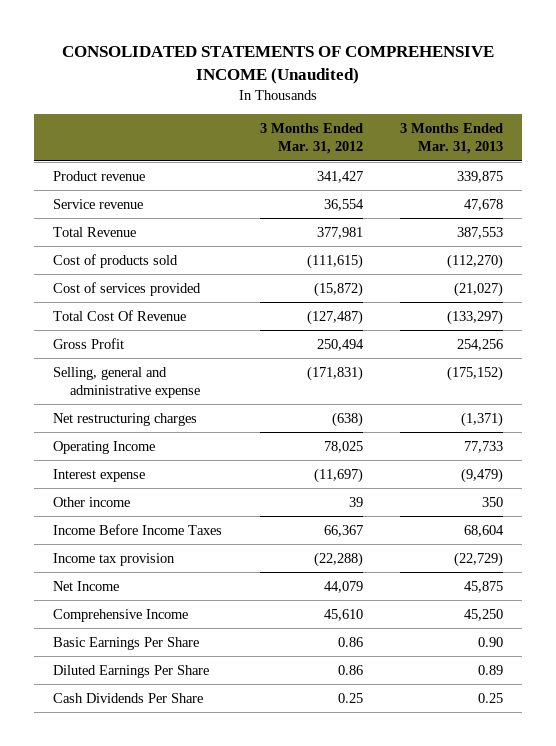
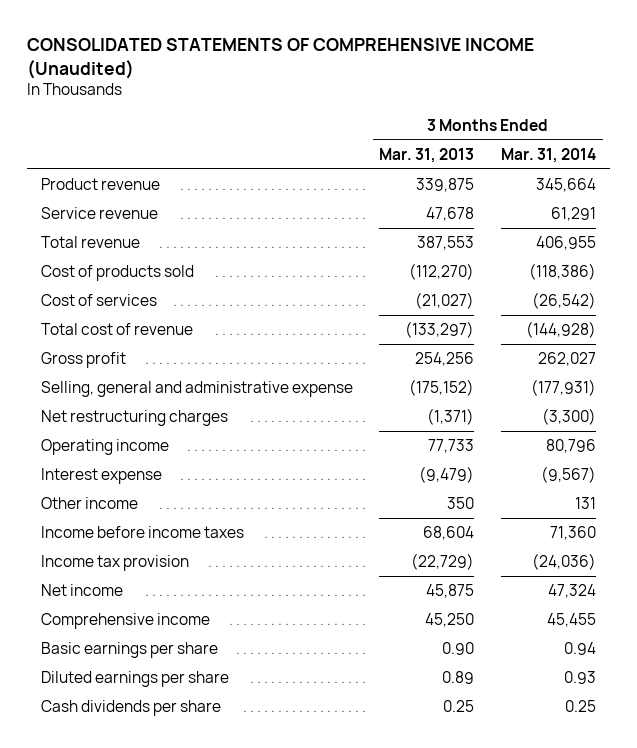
- | 3 Months Ended Mar. 31, 2012 | 3 Months Ended Mar. 31, 2013
+ | 3 Months Ended Mar. 31, 2013 | 3 Months Ended Mar. 31, 2014
- Total Revenue | 377,981 | 387,553
+ Total revenue | 387,553 | 406,955
- Cost of services provided | (15,872) | (21,027)
- Total Cost Of Revenue | (127,487) | (133,297)
- Gross Profit | 250,494 | 254,256
+ Cost of services | (21,027) | (26,542)
+ Total cost of revenue | (133,297) | (144,928)
+ Gross profit | 254,256 | 262,027
- Operating Income | 78,025 | 77,733
+ Operating income | 77,733 | 80,796
- Income Before Income Taxes | 66,367 | 68,604
+ Income before income taxes | 68,604 | 71,360
- Net Income | 44,079 | 45,875
- Comprehensive Income | 45,610 | 45,250
- Basic Earnings Per Share | 0.86 | 0.90
- Diluted Earnings Per Share | 0.86 | 0.89
- Cash Dividends Per Share | 0.25 | 0.25
+ Net income | 45,875 | 47,324
+ Comprehensive income | 45,250 | 45,455
+ Basic earnings per share | 0.90 | 0.94
+ Diluted earnings per share | 0.89 | 0.93
+ Cash dividends per share | 0.25 | 0.25

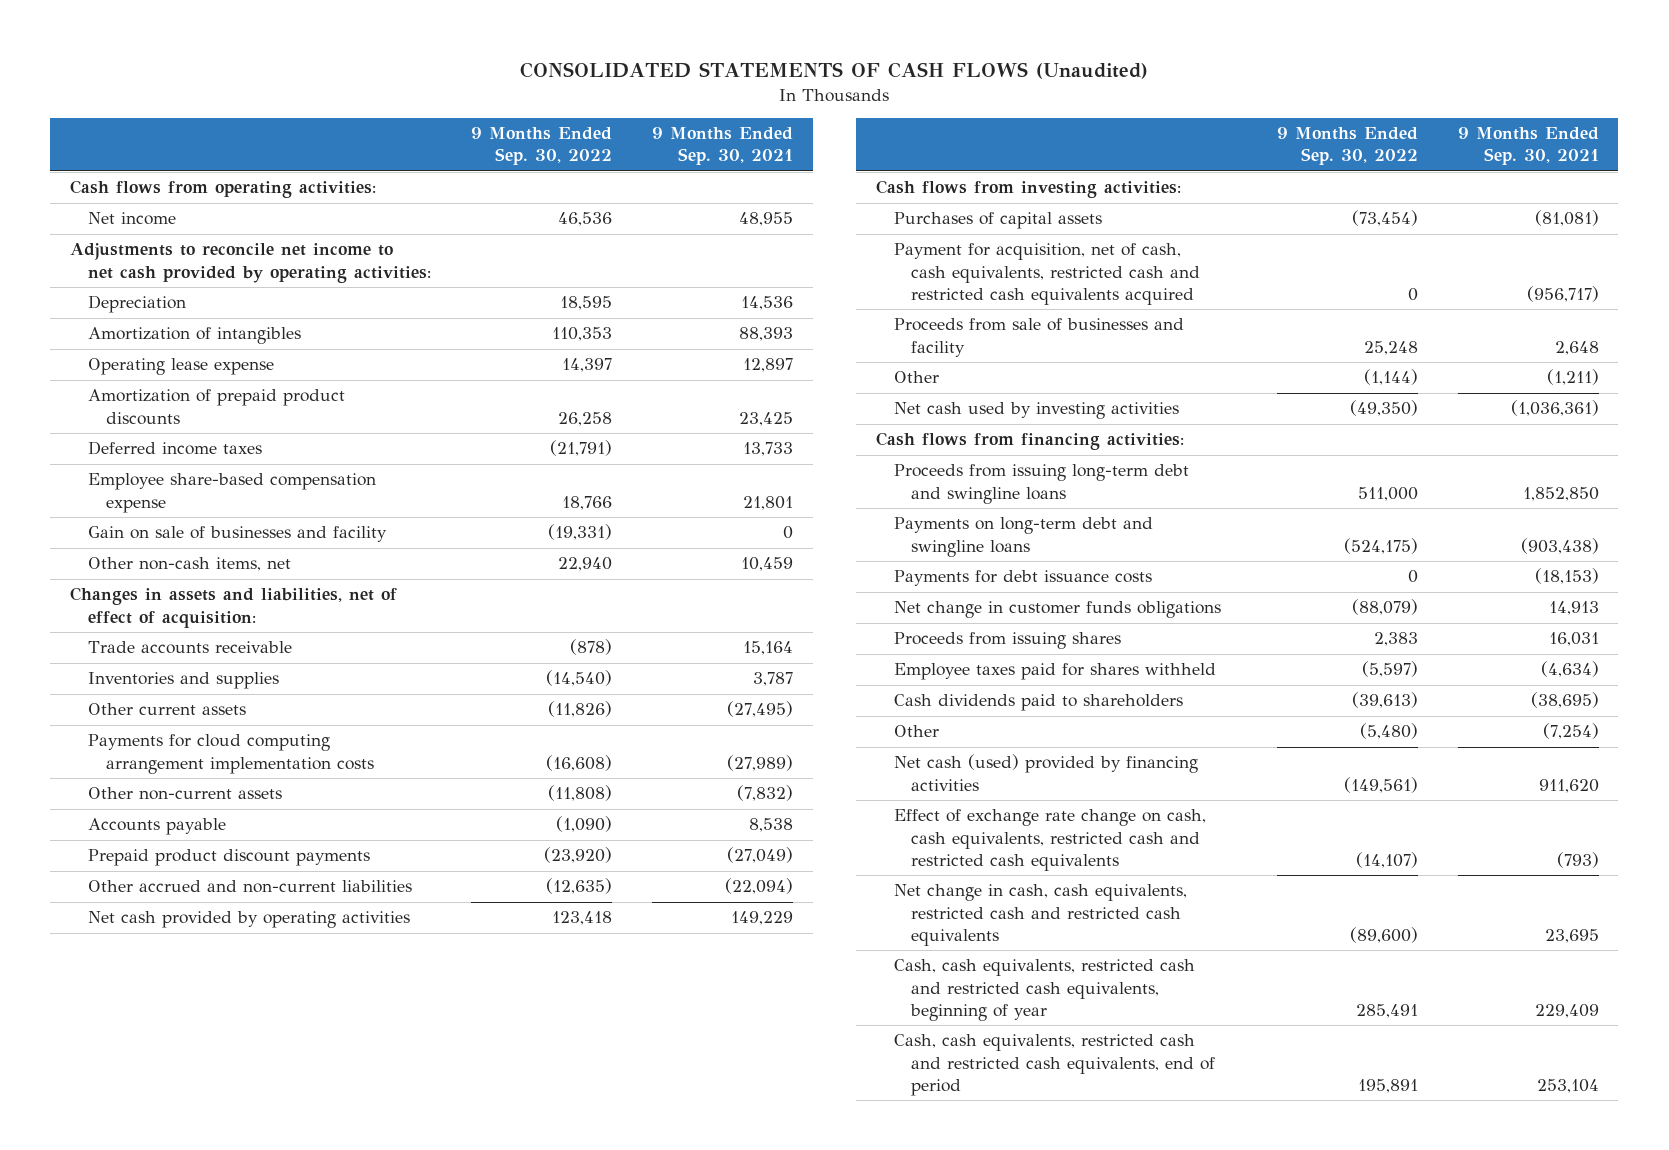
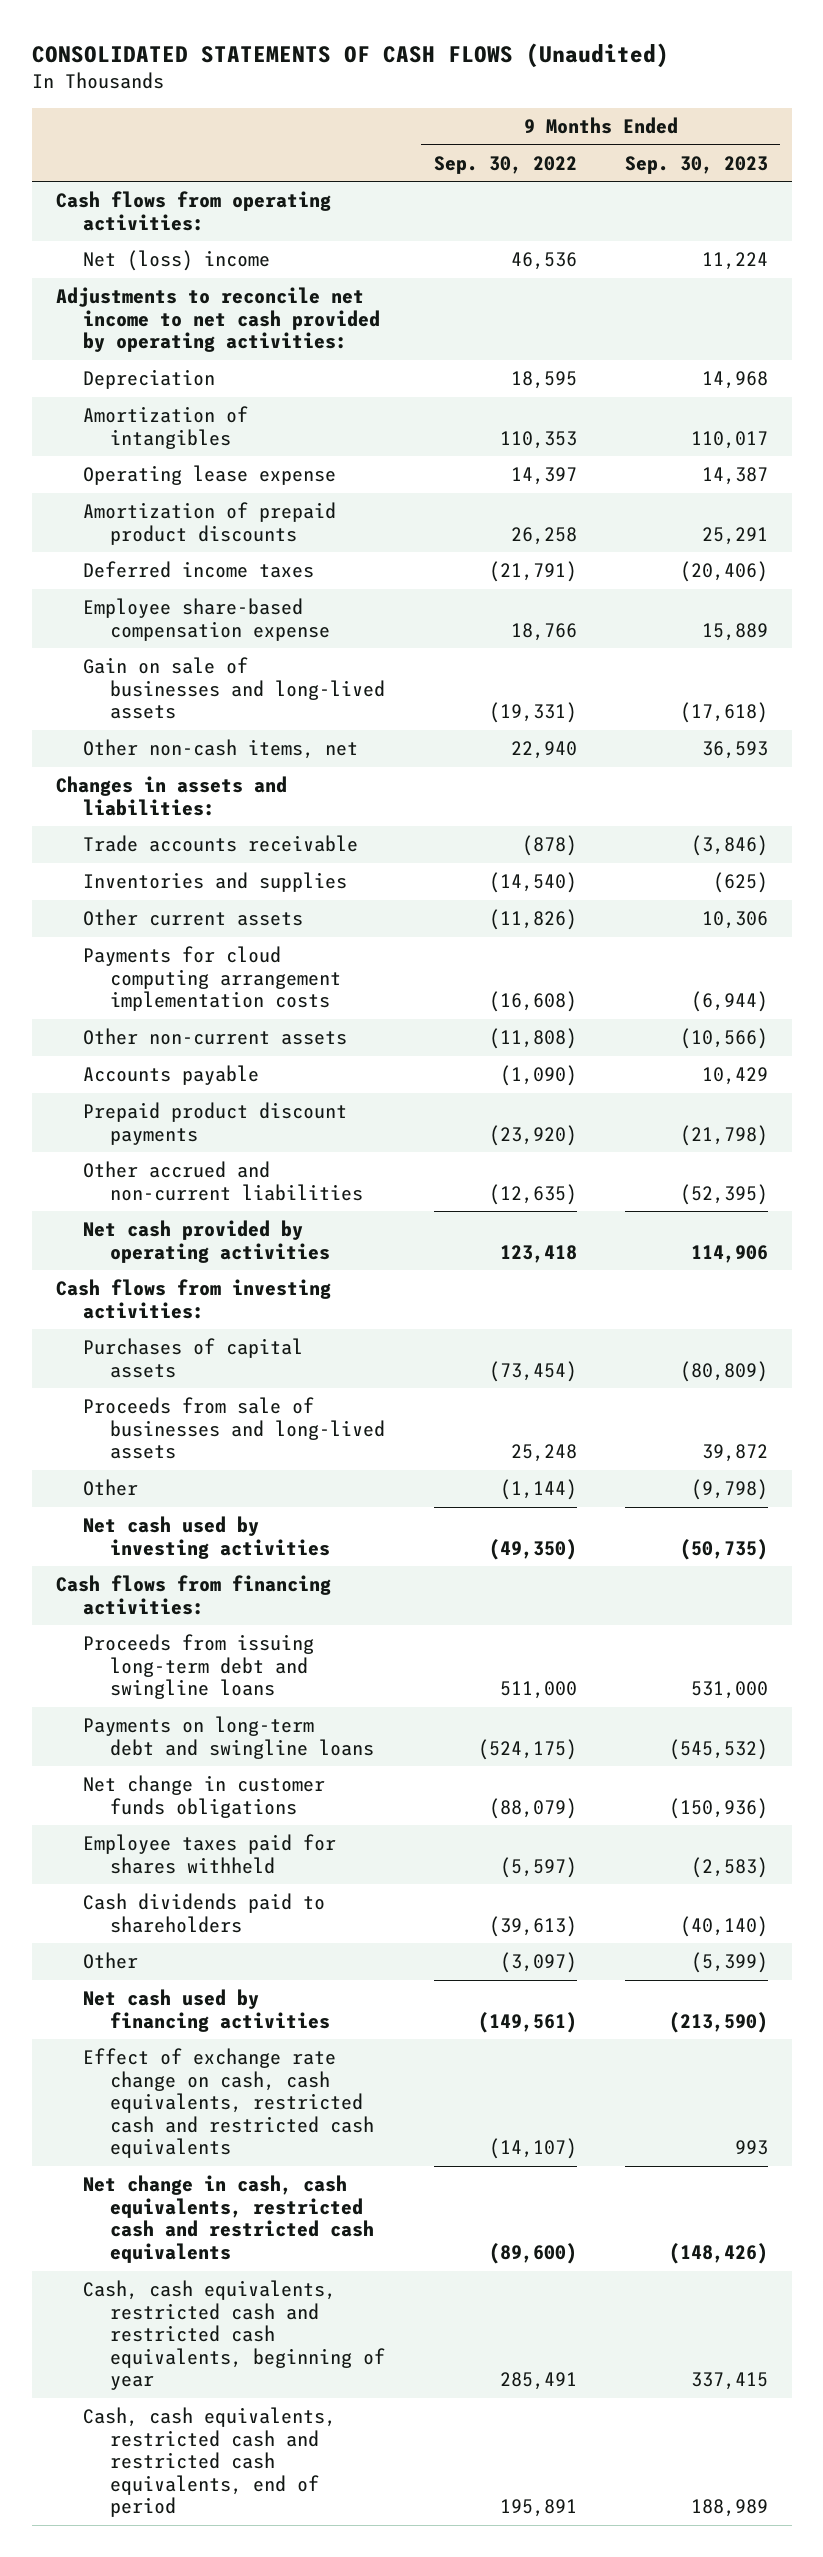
- | 9 Months Ended Sep. 30, 2022 | 9 Months Ended Sep. 30, 2021
+ | 9 Months Ended Sep. 30, 2022 | 9 Months Ended Sep. 30, 2023
- Net income | 46,536 | 48,955
+ Net (loss) income | 46,536 | 11,224
- Gain on sale of businesses and facility | (19,331) | 0
+ Gain on sale of businesses and long-lived assets | (19,331) | (17,618)
- Changes in assets and liabilities, net of effect of acquisition:
+ Changes in assets and liabilities:
- Payment for acquisition, net of cash, cash equivalents, restricted cash and restricted cash equivalents acquired | 0 | (956,717)
- Proceeds from sale of businesses and facility | 25,248 | 2,648
+ Proceeds from sale of businesses and long-lived assets | 25,248 | 39,872
- Payments for debt issuance costs | 0 | (18,153)
- Proceeds from issuing shares | 2,383 | 16,031
- Other | (5,480) | (7,254)
- Net cash (used) provided by financing activities | (149,561) | 911,620
+ Other | (3,097) | (5,399)
+ Net cash used by financing activities | (149,561) | (213,590)

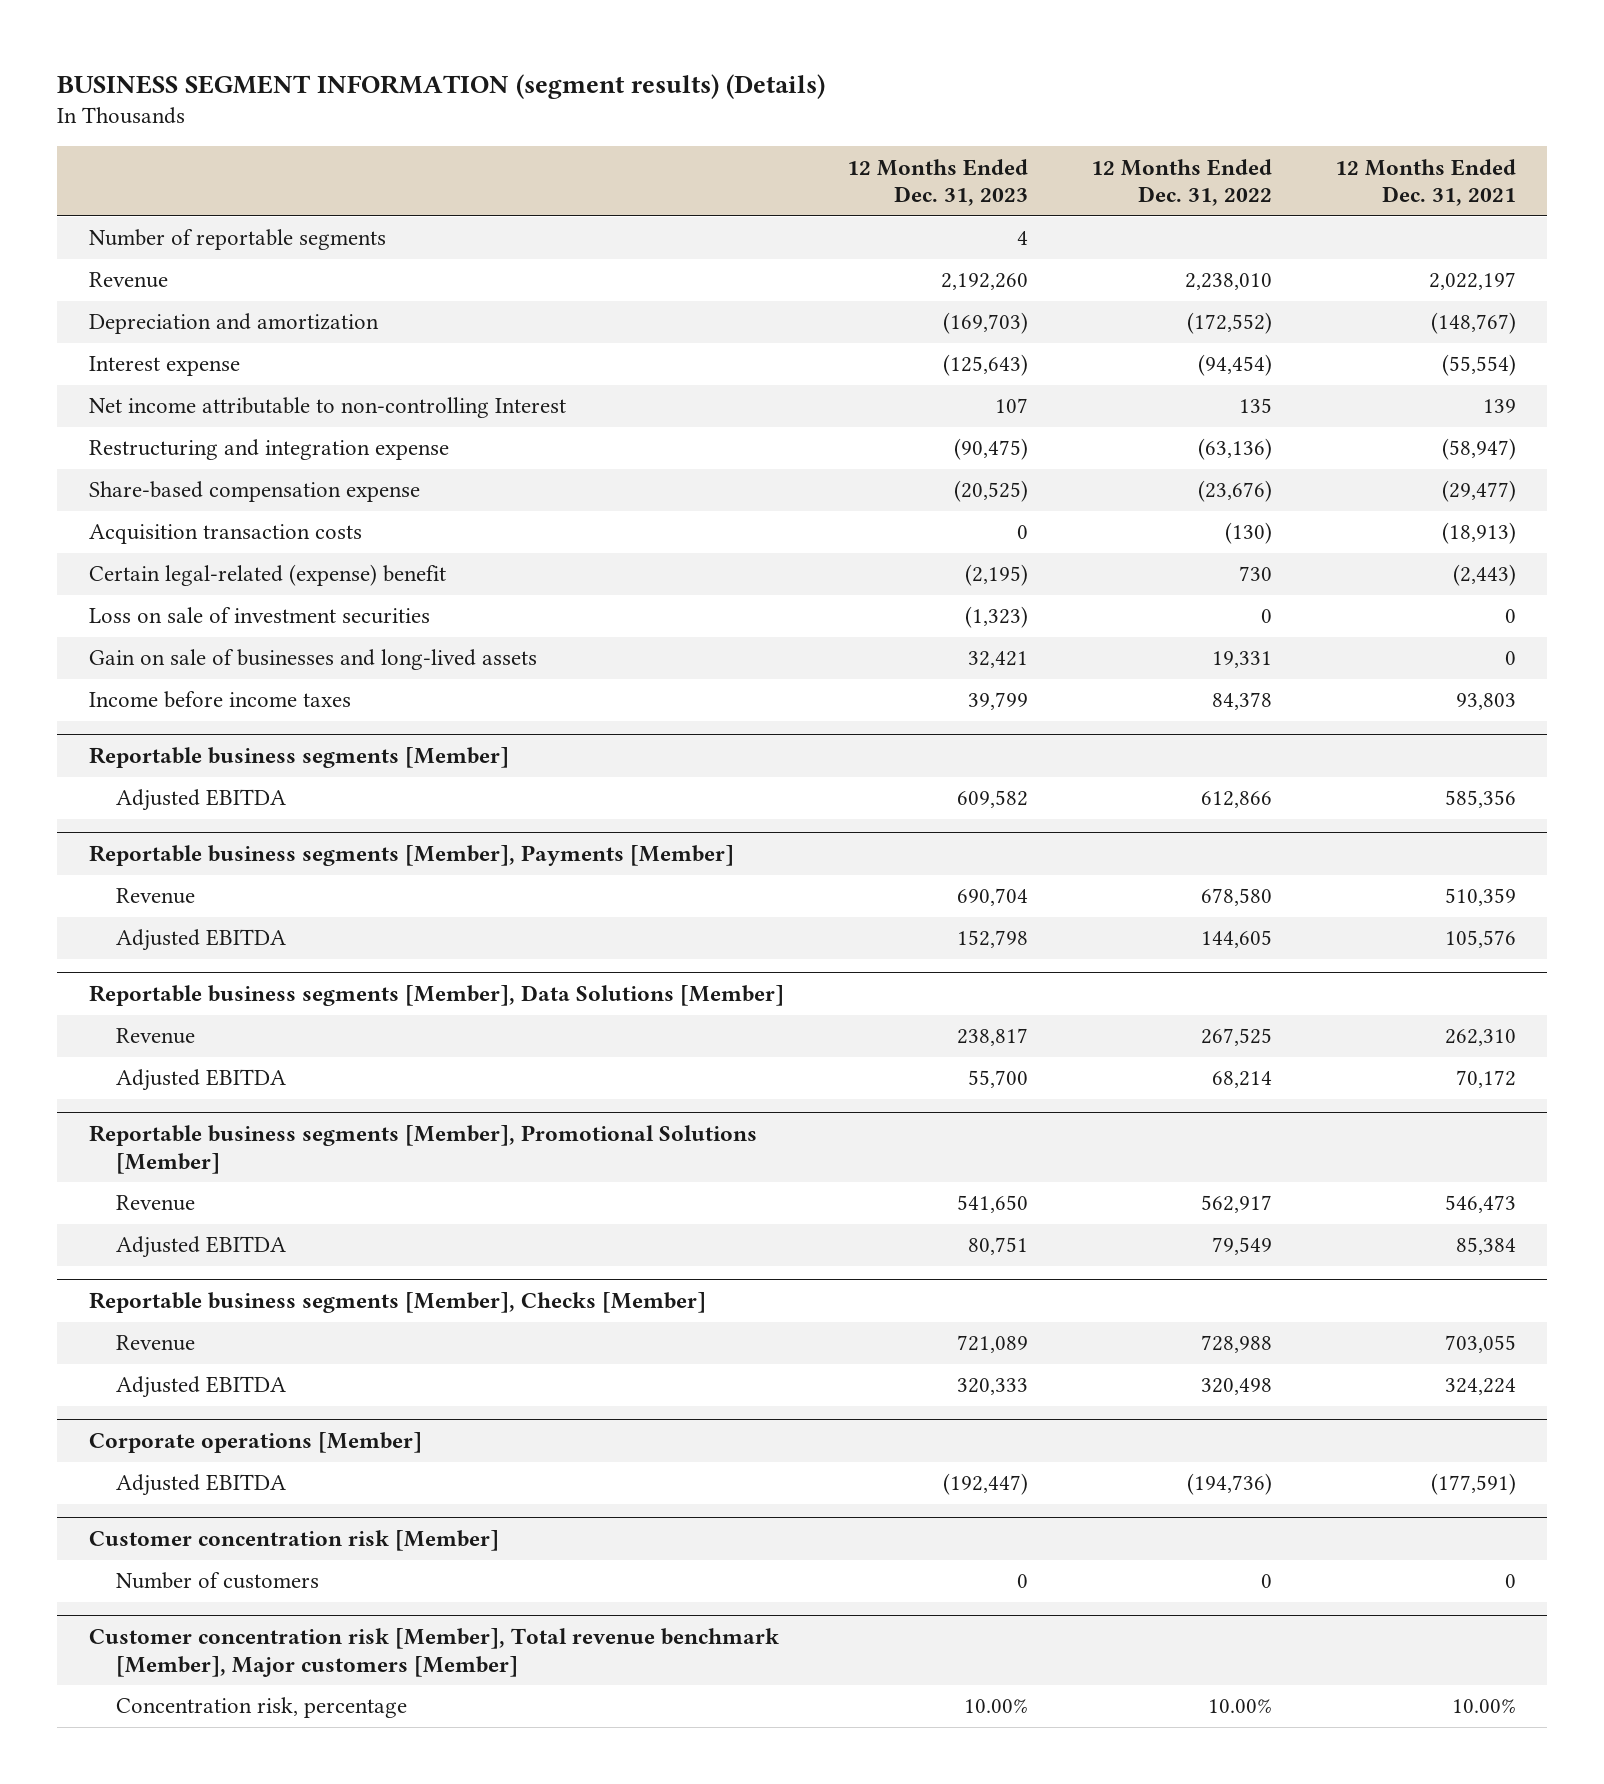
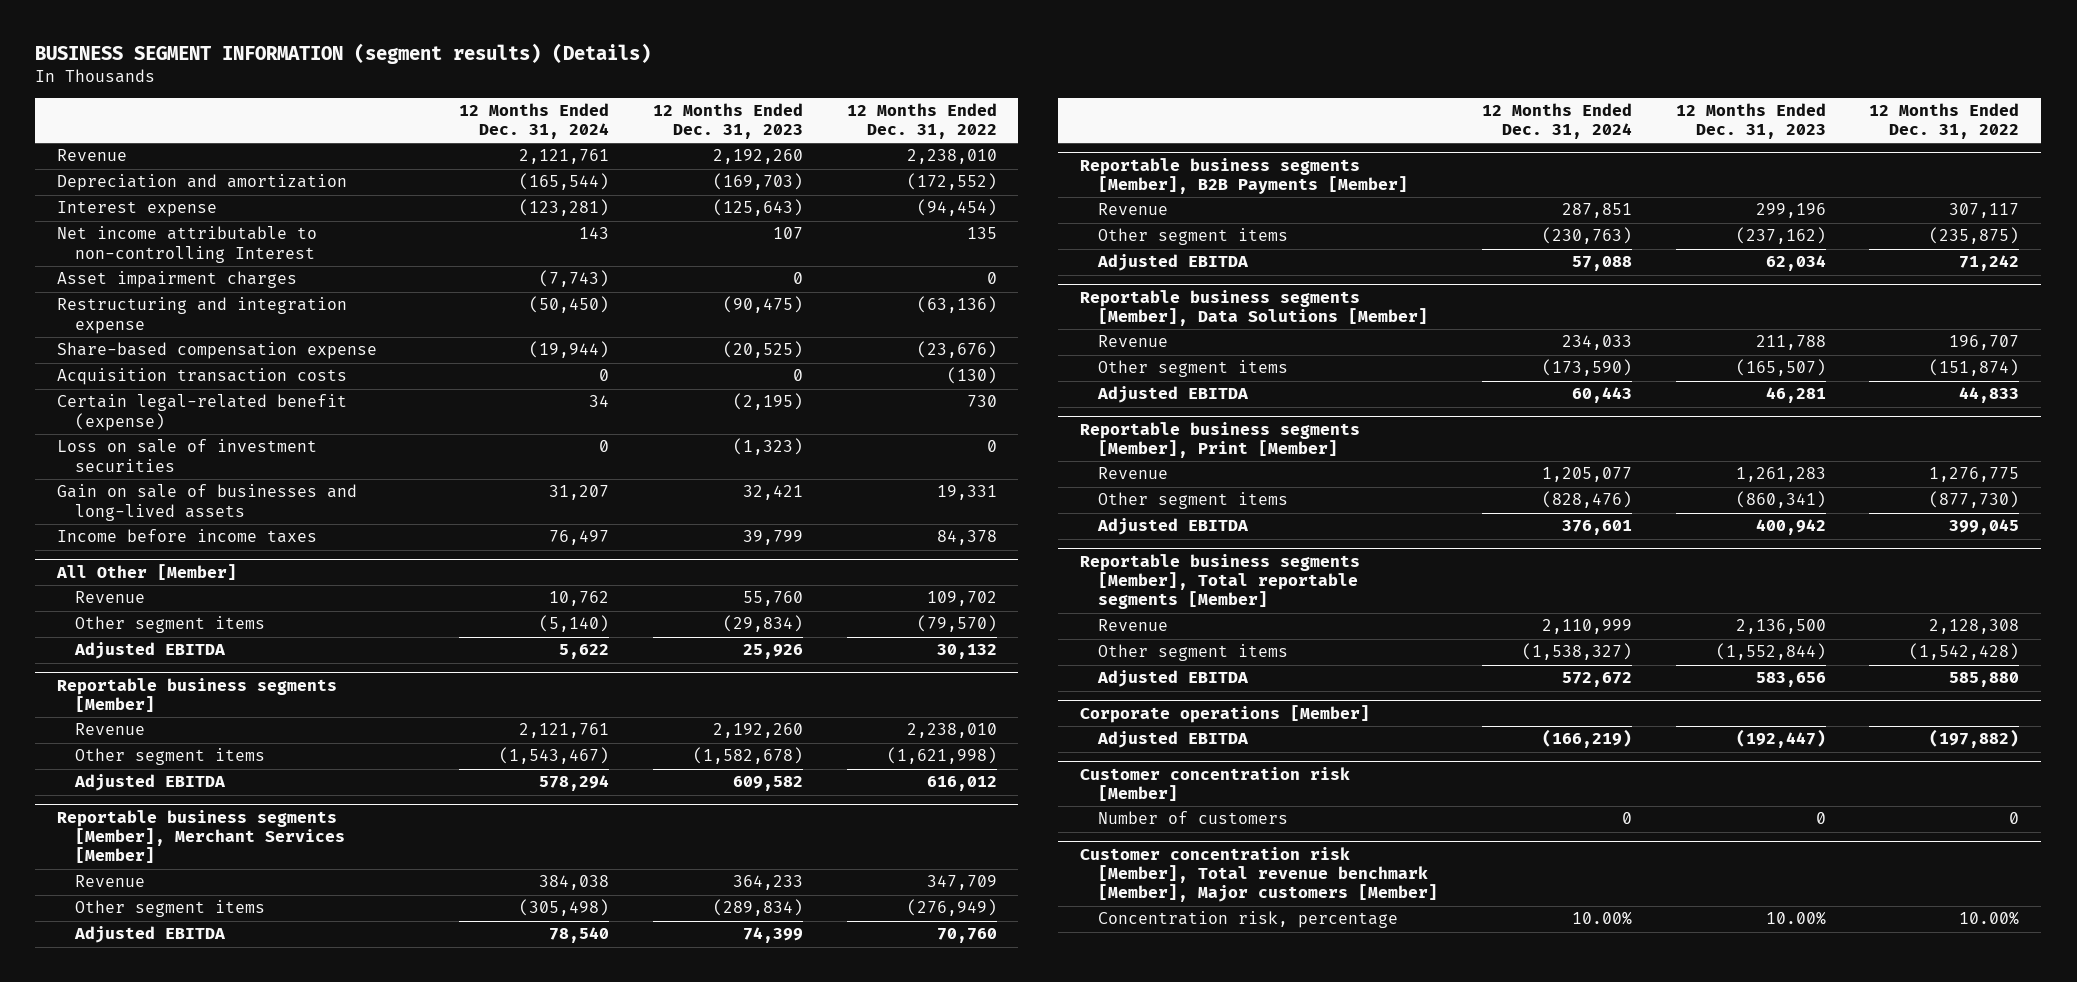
- | 12 Months Ended Dec. 31, 2023 | 12 Months Ended Dec. 31, 2022 | 12 Months Ended Dec. 31, 2021
+ | 12 Months Ended Dec. 31, 2024 | 12 Months Ended Dec. 31, 2023 | 12 Months Ended Dec. 31, 2022
- Number of reportable segments | 4 | |
+ Asset impairment charges | (7,743) | 0 | 0
- Certain legal-related (expense) benefit | (2,195) | 730 | (2,443)
+ Certain legal-related benefit (expense) | 34 | (2,195) | 730
+ All Other [Member]
+ Revenue | 10,762 | 55,760 | 109,702
+ Other segment items | (5,140) | (29,834) | (79,570)
+ Adjusted EBITDA | 5,622 | 25,926 | 30,132
@ Reportable business segments [Member]
- Adjusted EBITDA | 609,582 | 612,866 | 585,356
- Reportable business segments [Member], Payments [Member]
- Revenue | 690,704 | 678,580 | 510,359
- Adjusted EBITDA | 152,798 | 144,605 | 105,576
@ Reportable business segments [Member]
+ Revenue | 2,121,761 | 2,192,260 | 2,238,010
+ Other segment items | (1,543,467) | (1,582,678) | (1,621,998)
+ Adjusted EBITDA | 578,294 | 609,582 | 616,012
+ Reportable business segments [Member], Merchant Services [Member]
+ Revenue | 384,038 | 364,233 | 347,709
+ Other segment items | (305,498) | (289,834) | (276,949)
+ Adjusted EBITDA | 78,540 | 74,399 | 70,760
+ Reportable business segments [Member], B2B Payments [Member]
+ Revenue | 287,851 | 299,196 | 307,117
+ Other segment items | (230,763) | (237,162) | (235,875)
+ Adjusted EBITDA | 57,088 | 62,034 | 71,242
@ Reportable business segments [Member], Data Solutions [Member]
- Revenue | 238,817 | 267,525 | 262,310
- Adjusted EBITDA | 55,700 | 68,214 | 70,172
- Reportable business segments [Member], Promotional Solutions [Member]
- Revenue | 541,650 | 562,917 | 546,473
- Adjusted EBITDA | 80,751 | 79,549 | 85,384
- Reportable business segments [Member], Checks [Member]
- Revenue | 721,089 | 728,988 | 703,055
- Adjusted EBITDA | 320,333 | 320,498 | 324,224
@ Reportable business segments [Member], Data Solutions [Member]
+ Revenue | 234,033 | 211,788 | 196,707
+ Other segment items | (173,590) | (165,507) | (151,874)
+ Adjusted EBITDA | 60,443 | 46,281 | 44,833
+ Reportable business segments [Member], Print [Member]
+ Revenue | 1,205,077 | 1,261,283 | 1,276,775
+ Other segment items | (828,476) | (860,341) | (877,730)
+ Adjusted EBITDA | 376,601 | 400,942 | 399,045
+ Reportable business segments [Member], Total reportable segments [Member]
+ Revenue | 2,110,999 | 2,136,500 | 2,128,308
+ Other segment items | (1,538,327) | (1,552,844) | (1,542,428)
+ Adjusted EBITDA | 572,672 | 583,656 | 585,880
@ Corporate operations [Member]
- Adjusted EBITDA | (192,447) | (194,736) | (177,591)
+ Adjusted EBITDA | (166,219) | (192,447) | (197,882)

